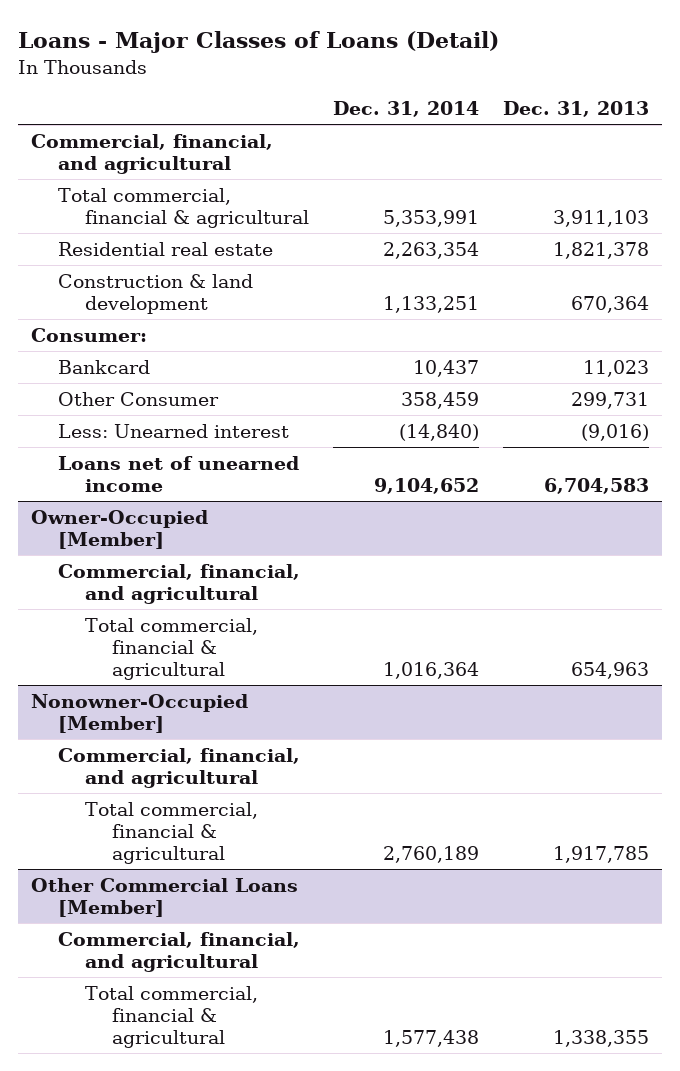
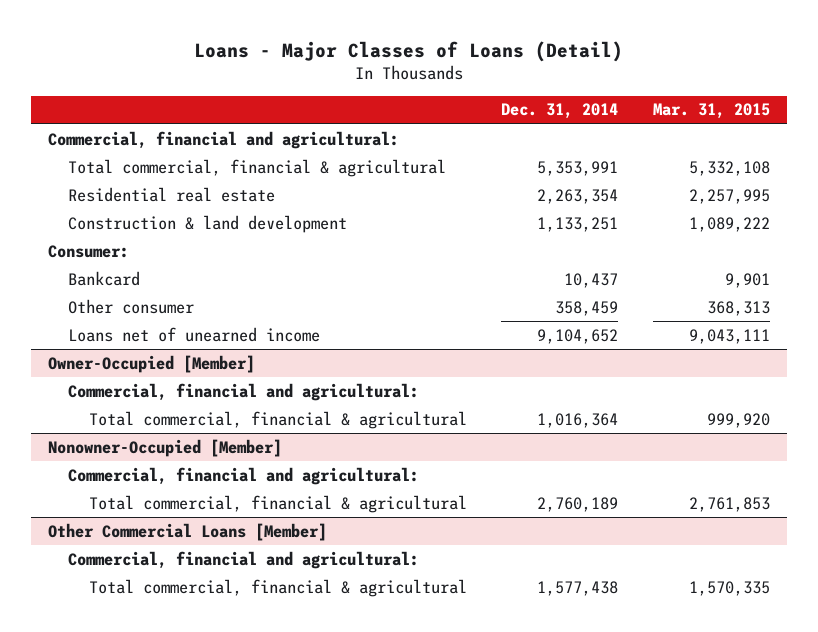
- | Dec. 31, 2014 | Dec. 31, 2013
+ | Dec. 31, 2014 | Mar. 31, 2015
- Commercial, financial, and agricultural
+ Commercial, financial and agricultural:
- Other Consumer | 358,459 | 299,731
- Less: Unearned interest | (14,840) | (9,016)
+ Other consumer | 358,459 | 368,313
@ Owner-Occupied [Member]
- Commercial, financial, and agricultural
+ Commercial, financial and agricultural:
@ Nonowner-Occupied [Member]
- Commercial, financial, and agricultural
+ Commercial, financial and agricultural:
@ Other Commercial Loans [Member]
- Commercial, financial, and agricultural
+ Commercial, financial and agricultural:

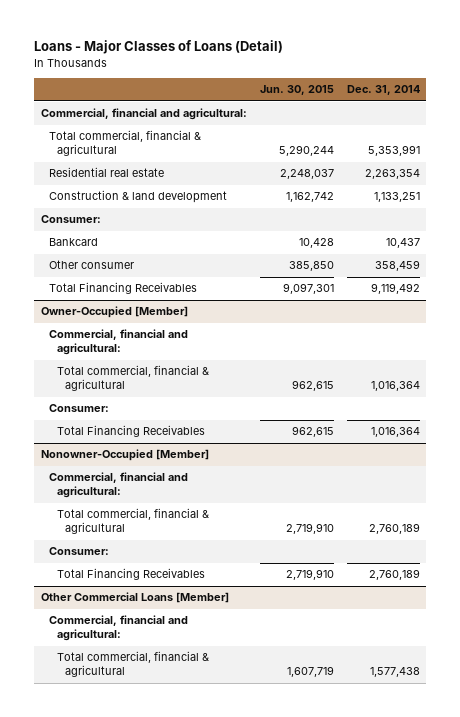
- | Dec. 31, 2014 | Mar. 31, 2015
+ | Jun. 30, 2015 | Dec. 31, 2014
- Loans net of unearned income | 9,104,652 | 9,043,111
+ Total Financing Receivables | 9,097,301 | 9,119,492
@ Owner-Occupied [Member]
+ Consumer:
+ Total Financing Receivables | 962,615 | 1,016,364
@ Nonowner-Occupied [Member]
+ Consumer:
+ Total Financing Receivables | 2,719,910 | 2,760,189

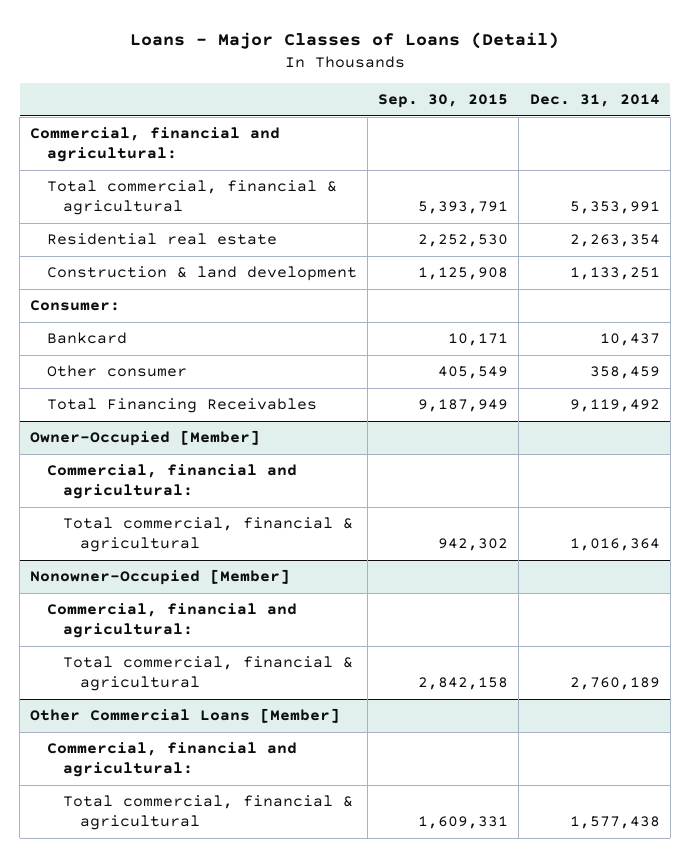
- | Jun. 30, 2015 | Dec. 31, 2014
+ | Sep. 30, 2015 | Dec. 31, 2014
@ Owner-Occupied [Member]
- Consumer:
- Total Financing Receivables | 962,615 | 1,016,364
@ Nonowner-Occupied [Member]
- Consumer:
- Total Financing Receivables | 2,719,910 | 2,760,189

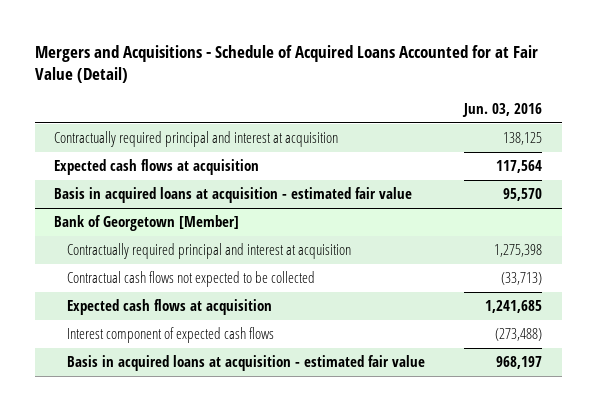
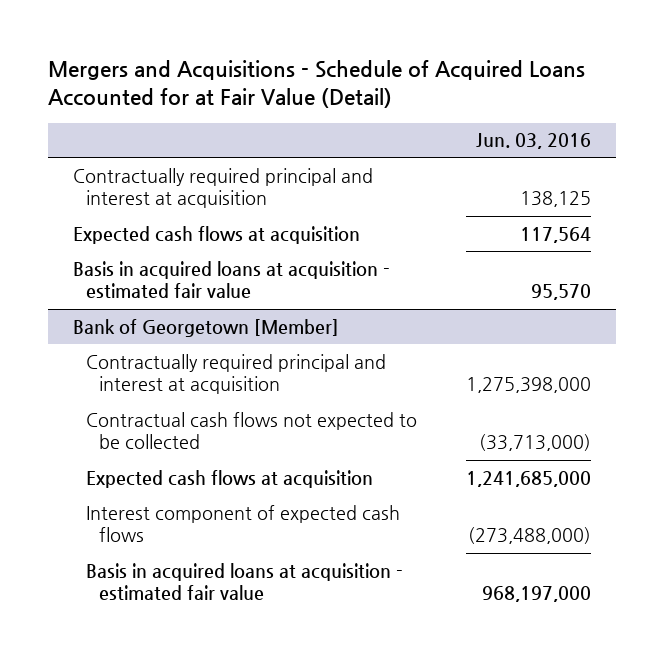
@ Bank of Georgetown [Member]
- Contractually required principal and interest at acquisition | 1,275,398
- Contractual cash flows not expected to be collected | (33,713)
- Expected cash flows at acquisition | 1,241,685
- Interest component of expected cash flows | (273,488)
- Basis in acquired loans at acquisition - estimated fair value | 968,197
+ Contractually required principal and interest at acquisition | 1,275,398,000
+ Contractual cash flows not expected to be collected | (33,713,000)
+ Expected cash flows at acquisition | 1,241,685,000
+ Interest component of expected cash flows | (273,488,000)
+ Basis in acquired loans at acquisition - estimated fair value | 968,197,000

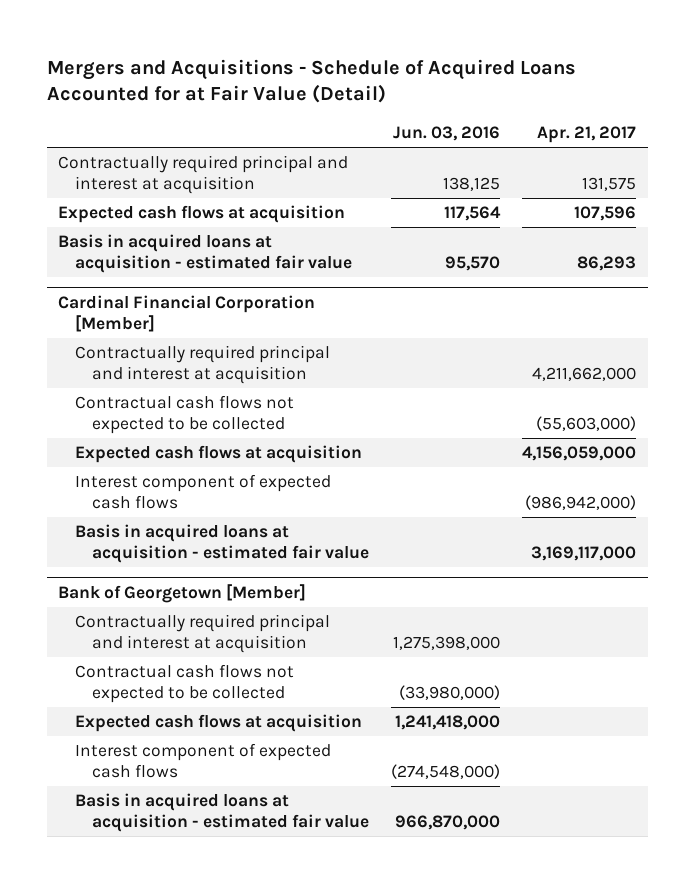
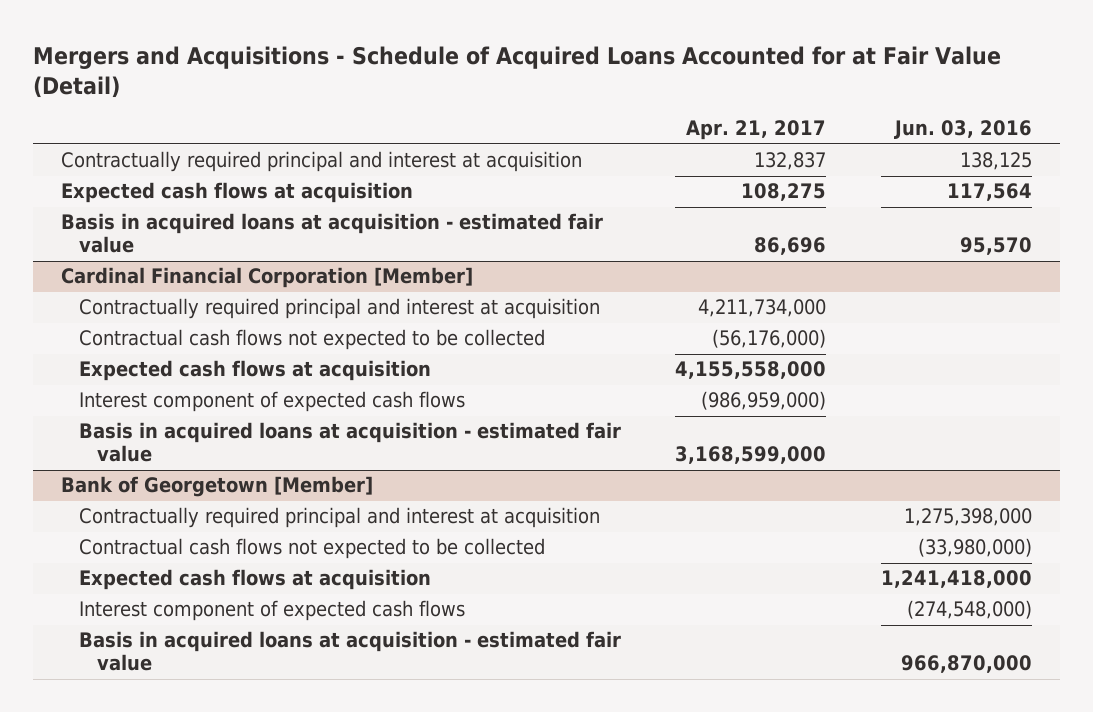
- | Jun. 03, 2016 | Apr. 21, 2017
+ | Apr. 21, 2017 | Jun. 03, 2016
- Contractually required principal and interest at acquisition | 138,125 | 131,575
- Expected cash flows at acquisition | 117,564 | 107,596
- Basis in acquired loans at acquisition - estimated fair value | 95,570 | 86,293
+ Contractually required principal and interest at acquisition | 132,837 | 138,125
+ Expected cash flows at acquisition | 108,275 | 117,564
+ Basis in acquired loans at acquisition - estimated fair value | 86,696 | 95,570
@ Cardinal Financial Corporation [Member]
- Contractually required principal and interest at acquisition | | 4,211,662,000
- Contractual cash flows not expected to be collected | | (55,603,000)
- Expected cash flows at acquisition | | 4,156,059,000
- Interest component of expected cash flows | | (986,942,000)
- Basis in acquired loans at acquisition - estimated fair value | | 3,169,117,000
+ Contractually required principal and interest at acquisition | 4,211,734,000 |
+ Contractual cash flows not expected to be collected | (56,176,000) |
+ Expected cash flows at acquisition | 4,155,558,000 |
+ Interest component of expected cash flows | (986,959,000) |
+ Basis in acquired loans at acquisition - estimated fair value | 3,168,599,000 |

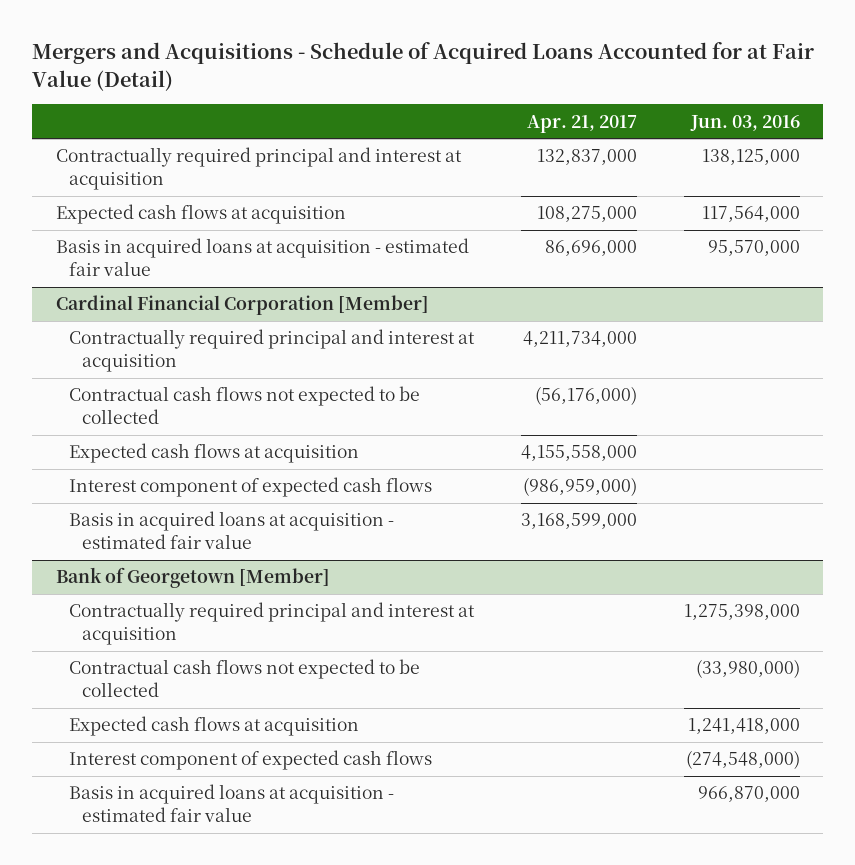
- Contractually required principal and interest at acquisition | 132,837 | 138,125
- Expected cash flows at acquisition | 108,275 | 117,564
- Basis in acquired loans at acquisition - estimated fair value | 86,696 | 95,570
+ Contractually required principal and interest at acquisition | 132,837,000 | 138,125,000
+ Expected cash flows at acquisition | 108,275,000 | 117,564,000
+ Basis in acquired loans at acquisition - estimated fair value | 86,696,000 | 95,570,000

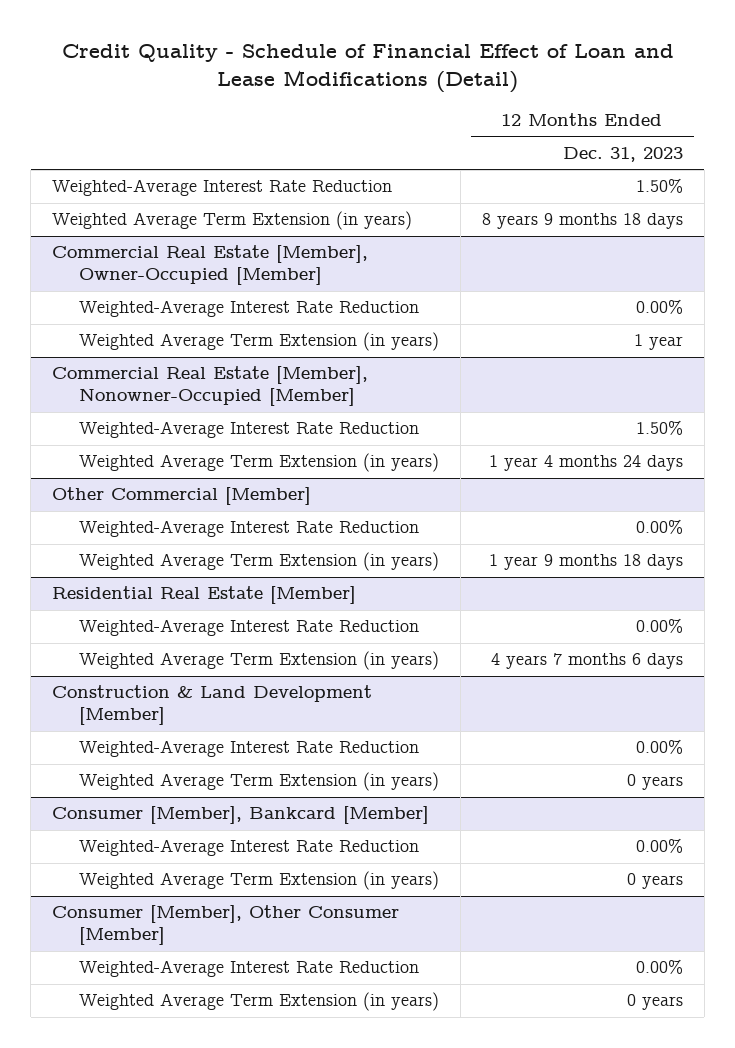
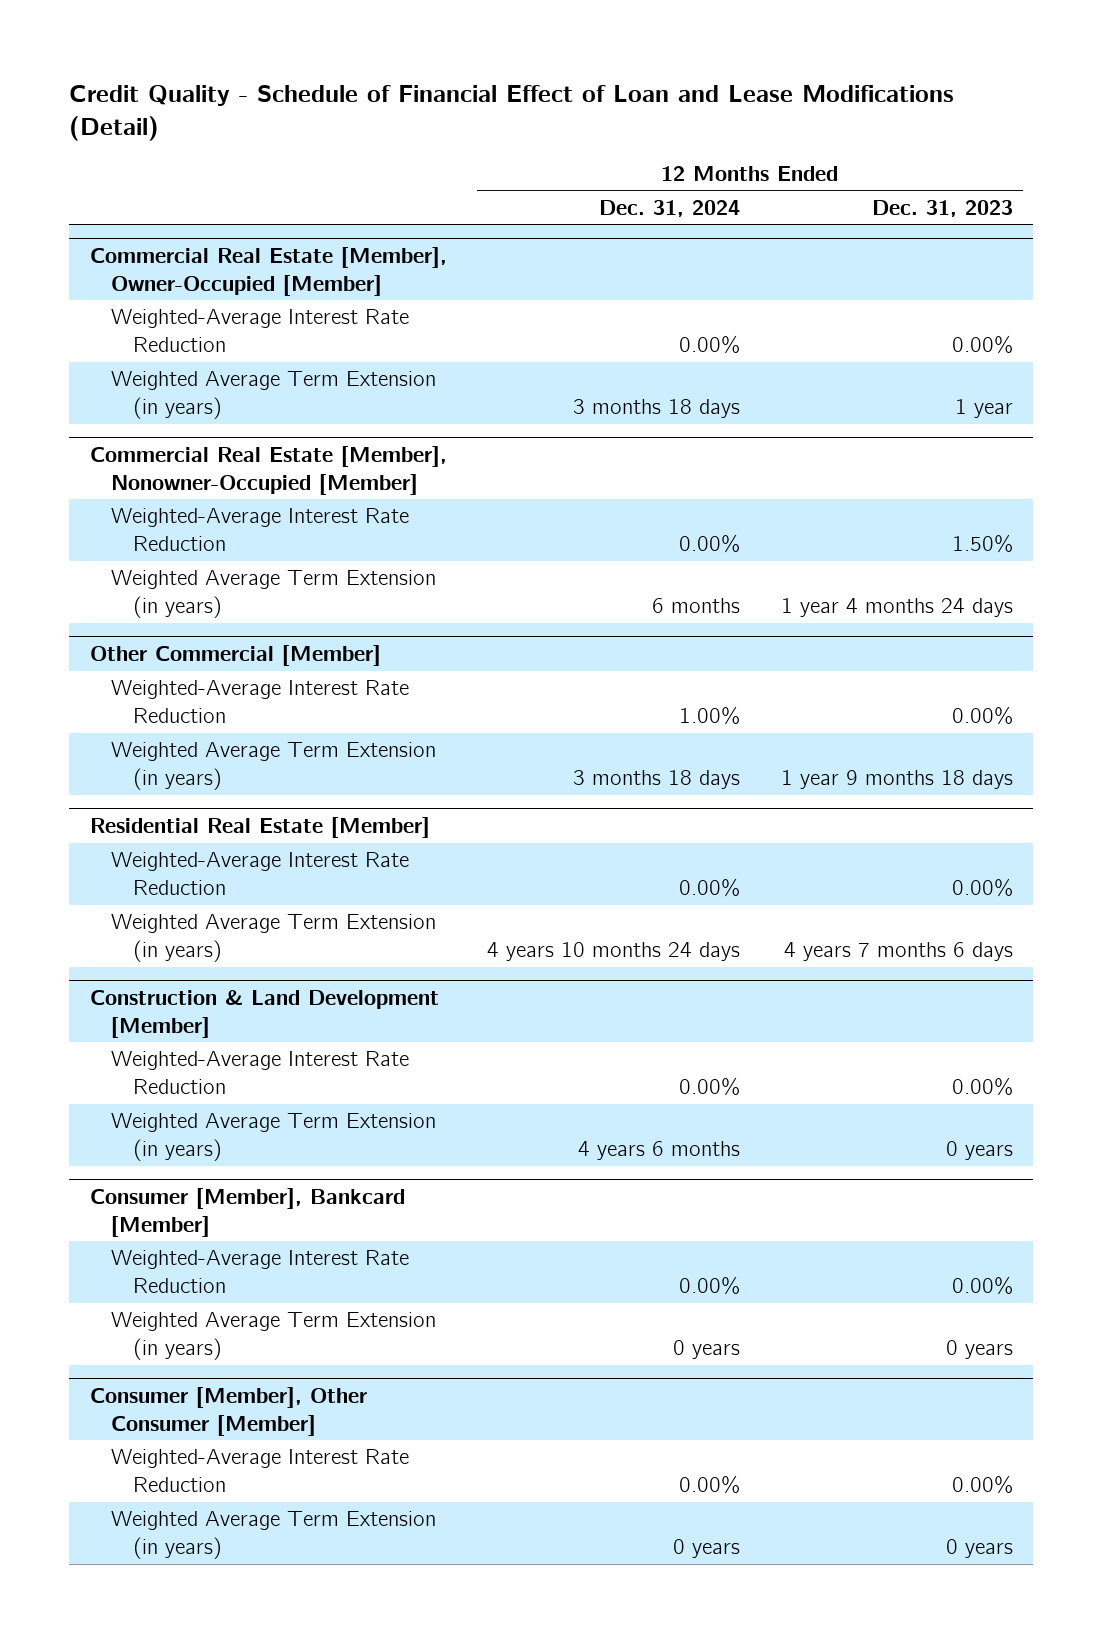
- | 12 Months Ended Dec. 31, 2023
+ | 12 Months Ended Dec. 31, 2024 | 12 Months Ended Dec. 31, 2023
- Weighted-Average Interest Rate Reduction | 1.50%
- Weighted Average Term Extension (in years) | 8 years 9 months 18 days

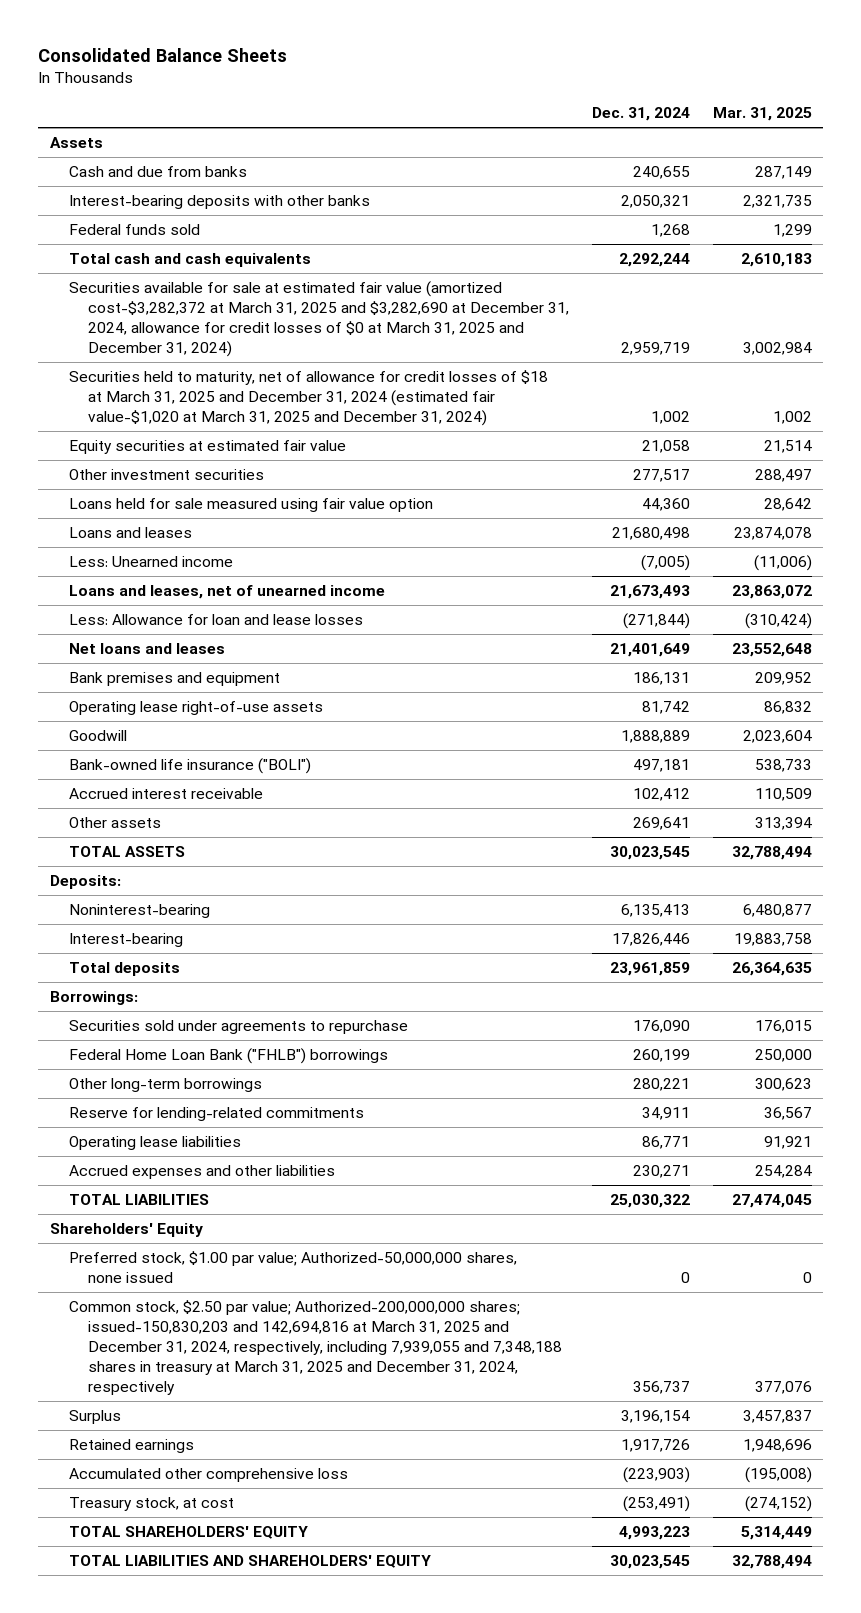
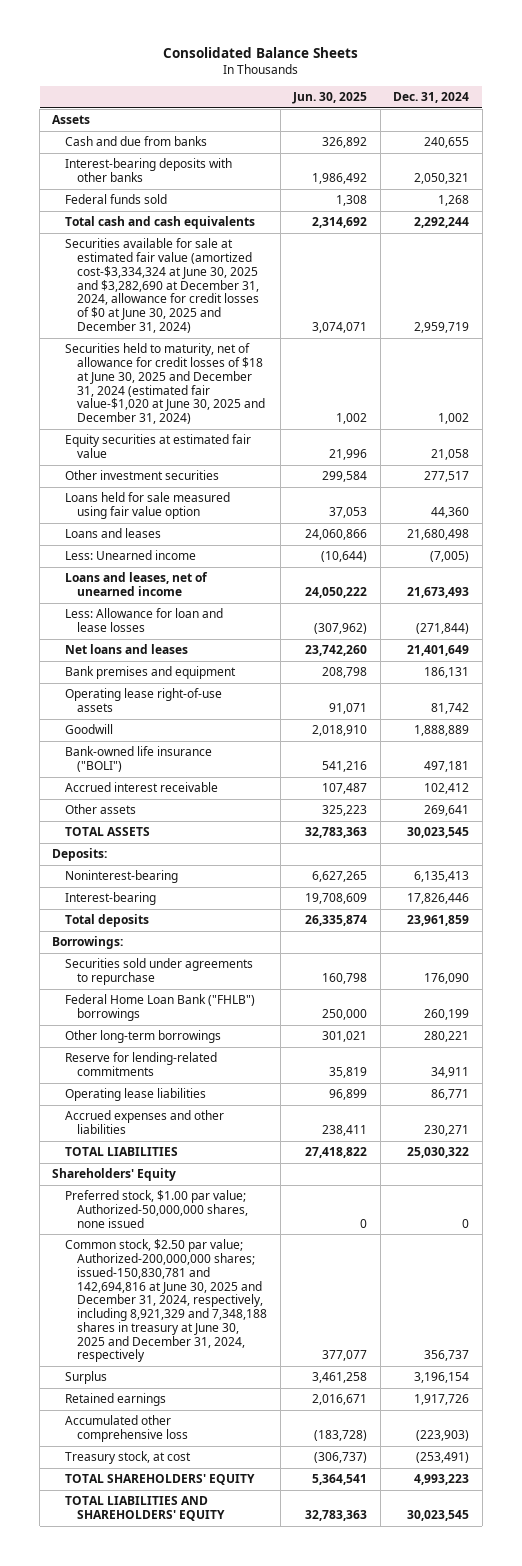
- | Dec. 31, 2024 | Mar. 31, 2025
+ | Jun. 30, 2025 | Dec. 31, 2024
- Securities available for sale at estimated fair value (amortized cost-$3,282,372 at March 31, 2025 and $3,282,690 at December 31, 2024, allowance for credit losses of $0 at March 31, 2025 and December 31, 2024) | 2,959,719 | 3,002,984
- Securities held to maturity, net of allowance for credit losses of $18 at March 31, 2025 and December 31, 2024 (estimated fair value-$1,020 at March 31, 2025 and December 31, 2024) | 1,002 | 1,002
+ Securities available for sale at estimated fair value (amortized cost-$3,334,324 at June 30, 2025 and $3,282,690 at December 31, 2024, allowance for credit losses of $0 at June 30, 2025 and December 31, 2024) | 3,074,071 | 2,959,719
+ Securities held to maturity, net of allowance for credit losses of $18 at June 30, 2025 and December 31, 2024 (estimated fair value-$1,020 at June 30, 2025 and December 31, 2024) | 1,002 | 1,002
- Common stock, $2.50 par value; Authorized-200,000,000 shares; issued-150,830,203 and 142,694,816 at March 31, 2025 and December 31, 2024, respectively, including 7,939,055 and 7,348,188 shares in treasury at March 31, 2025 and December 31, 2024, respectively | 356,737 | 377,076
+ Common stock, $2.50 par value; Authorized-200,000,000 shares; issued-150,830,781 and 142,694,816 at June 30, 2025 and December 31, 2024, respectively, including 8,921,329 and 7,348,188 shares in treasury at June 30, 2025 and December 31, 2024, respectively | 377,077 | 356,737

